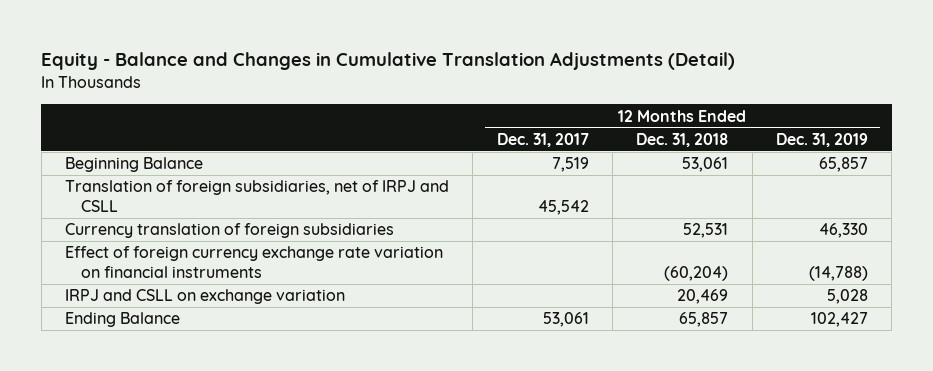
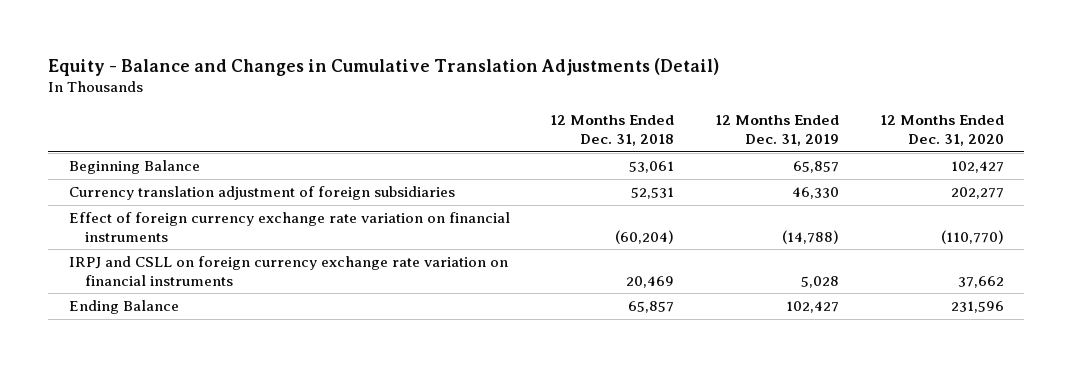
- | 12 Months Ended Dec. 31, 2017 | 12 Months Ended Dec. 31, 2018 | 12 Months Ended Dec. 31, 2019
+ | 12 Months Ended Dec. 31, 2018 | 12 Months Ended Dec. 31, 2019 | 12 Months Ended Dec. 31, 2020
- Translation of foreign subsidiaries, net of IRPJ and CSLL | 45,542 | |
- Currency translation of foreign subsidiaries | | 52,531 | 46,330
+ Currency translation adjustment of foreign subsidiaries | 52,531 | 46,330 | 202,277
- IRPJ and CSLL on exchange variation | | 20,469 | 5,028
+ IRPJ and CSLL on foreign currency exchange rate variation on financial instruments | 20,469 | 5,028 | 37,662

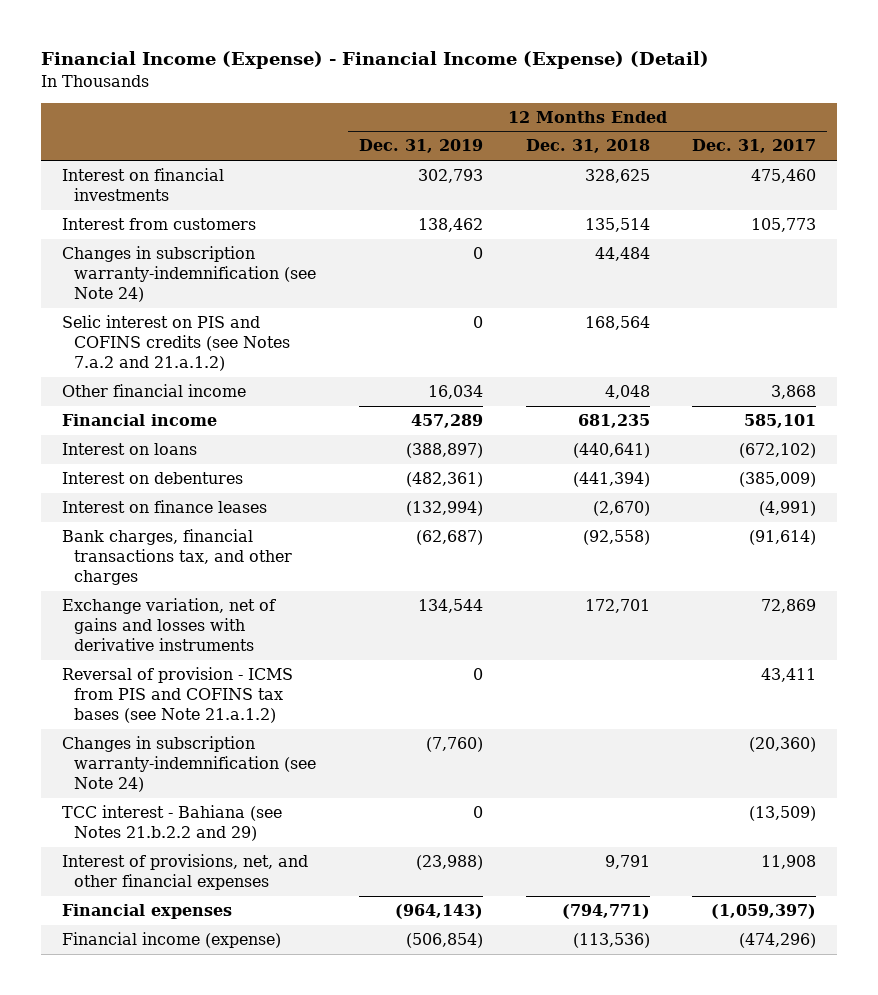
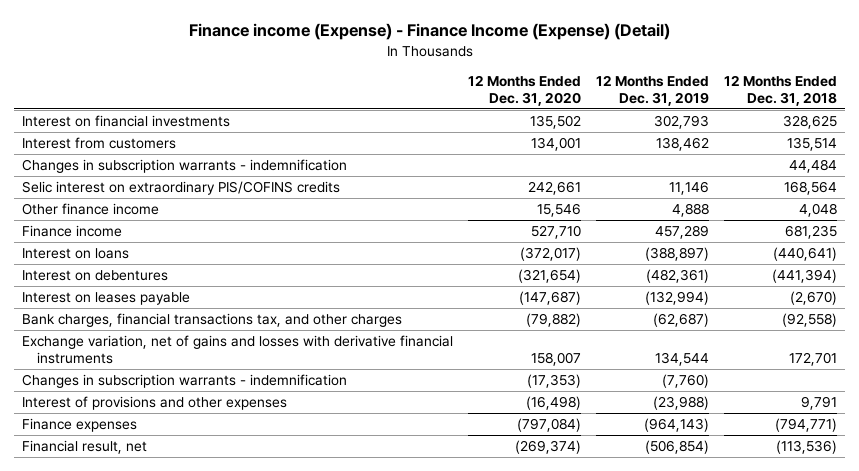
- Financial Income (Expense) - Financial Income (Expense) (Detail)
+ Finance income (Expense) - Finance Income (Expense) (Detail)
- | 12 Months Ended Dec. 31, 2019 | 12 Months Ended Dec. 31, 2018 | 12 Months Ended Dec. 31, 2017
+ | 12 Months Ended Dec. 31, 2020 | 12 Months Ended Dec. 31, 2019 | 12 Months Ended Dec. 31, 2018
- Changes in subscription warranty-indemnification (see Note 24) | 0 | 44,484 |
- Selic interest on PIS and COFINS credits (see Notes 7.a.2 and 21.a.1.2) | 0 | 168,564 |
- Other financial income | 16,034 | 4,048 | 3,868
- Financial income | 457,289 | 681,235 | 585,101
+ Changes in subscription warrants - indemnification | | | 44,484
+ Selic interest on extraordinary PIS/COFINS credits | 242,661 | 11,146 | 168,564
+ Other finance income | 15,546 | 4,888 | 4,048
+ Finance income | 527,710 | 457,289 | 681,235
- Interest on finance leases | (132,994) | (2,670) | (4,991)
+ Interest on leases payable | (147,687) | (132,994) | (2,670)
- Exchange variation, net of gains and losses with derivative instruments | 134,544 | 172,701 | 72,869
- Reversal of provision - ICMS from PIS and COFINS tax bases (see Note 21.a.1.2) | 0 | | 43,411
- Changes in subscription warranty-indemnification (see Note 24) | (7,760) | | (20,360)
- TCC interest - Bahiana (see Notes 21.b.2.2 and 29) | 0 | | (13,509)
- Interest of provisions, net, and other financial expenses | (23,988) | 9,791 | 11,908
- Financial expenses | (964,143) | (794,771) | (1,059,397)
- Financial income (expense) | (506,854) | (113,536) | (474,296)
+ Exchange variation, net of gains and losses with derivative financial instruments | 158,007 | 134,544 | 172,701
+ Changes in subscription warrants - indemnification | (17,353) | (7,760) |
+ Interest of provisions and other expenses | (16,498) | (23,988) | 9,791
+ Finance expenses | (797,084) | (964,143) | (794,771)
+ Financial result, net | (269,374) | (506,854) | (113,536)

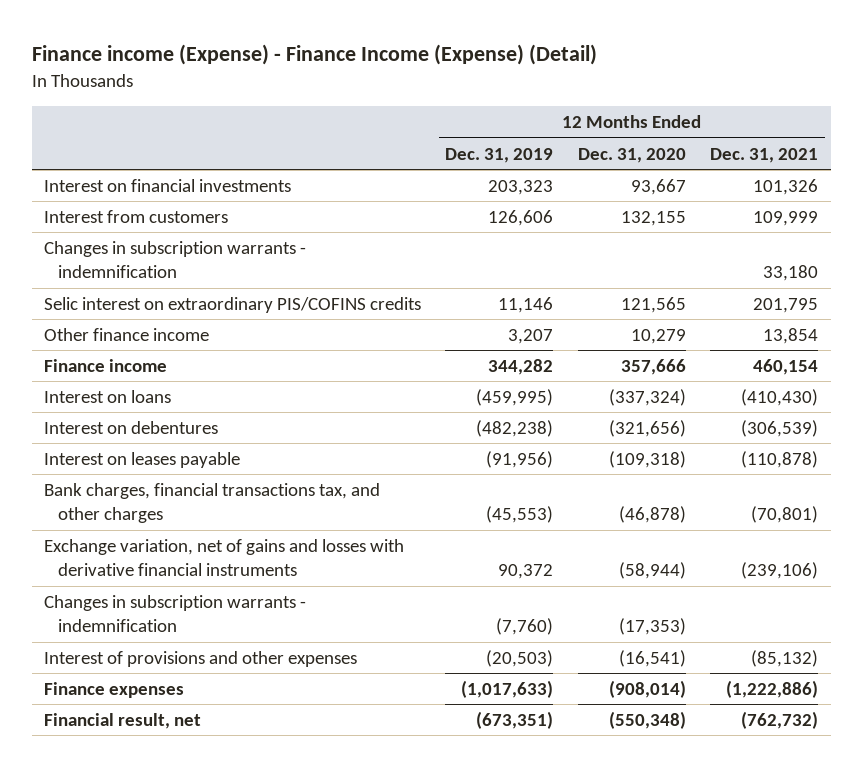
- | 12 Months Ended Dec. 31, 2020 | 12 Months Ended Dec. 31, 2019 | 12 Months Ended Dec. 31, 2018
+ | 12 Months Ended Dec. 31, 2019 | 12 Months Ended Dec. 31, 2020 | 12 Months Ended Dec. 31, 2021
- Interest on financial investments | 135,502 | 302,793 | 328,625
- Interest from customers | 134,001 | 138,462 | 135,514
+ Interest on financial investments | 203,323 | 93,667 | 101,326
+ Interest from customers | 126,606 | 132,155 | 109,999
- Selic interest on extraordinary PIS/COFINS credits | 242,661 | 11,146 | 168,564
- Other finance income | 15,546 | 4,888 | 4,048
- Finance income | 527,710 | 457,289 | 681,235
- Interest on loans | (372,017) | (388,897) | (440,641)
- Interest on debentures | (321,654) | (482,361) | (441,394)
- Interest on leases payable | (147,687) | (132,994) | (2,670)
- Bank charges, financial transactions tax, and other charges | (79,882) | (62,687) | (92,558)
- Exchange variation, net of gains and losses with derivative financial instruments | 158,007 | 134,544 | 172,701
+ Selic interest on extraordinary PIS/COFINS credits | 11,146 | 121,565 | 201,795
+ Other finance income | 3,207 | 10,279 | 13,854
+ Finance income | 344,282 | 357,666 | 460,154
+ Interest on loans | (459,995) | (337,324) | (410,430)
+ Interest on debentures | (482,238) | (321,656) | (306,539)
+ Interest on leases payable | (91,956) | (109,318) | (110,878)
+ Bank charges, financial transactions tax, and other charges | (45,553) | (46,878) | (70,801)
+ Exchange variation, net of gains and losses with derivative financial instruments | 90,372 | (58,944) | (239,106)
- Interest of provisions and other expenses | (16,498) | (23,988) | 9,791
- Finance expenses | (797,084) | (964,143) | (794,771)
- Financial result, net | (269,374) | (506,854) | (113,536)
+ Interest of provisions and other expenses | (20,503) | (16,541) | (85,132)
+ Finance expenses | (1,017,633) | (908,014) | (1,222,886)
+ Financial result, net | (673,351) | (550,348) | (762,732)

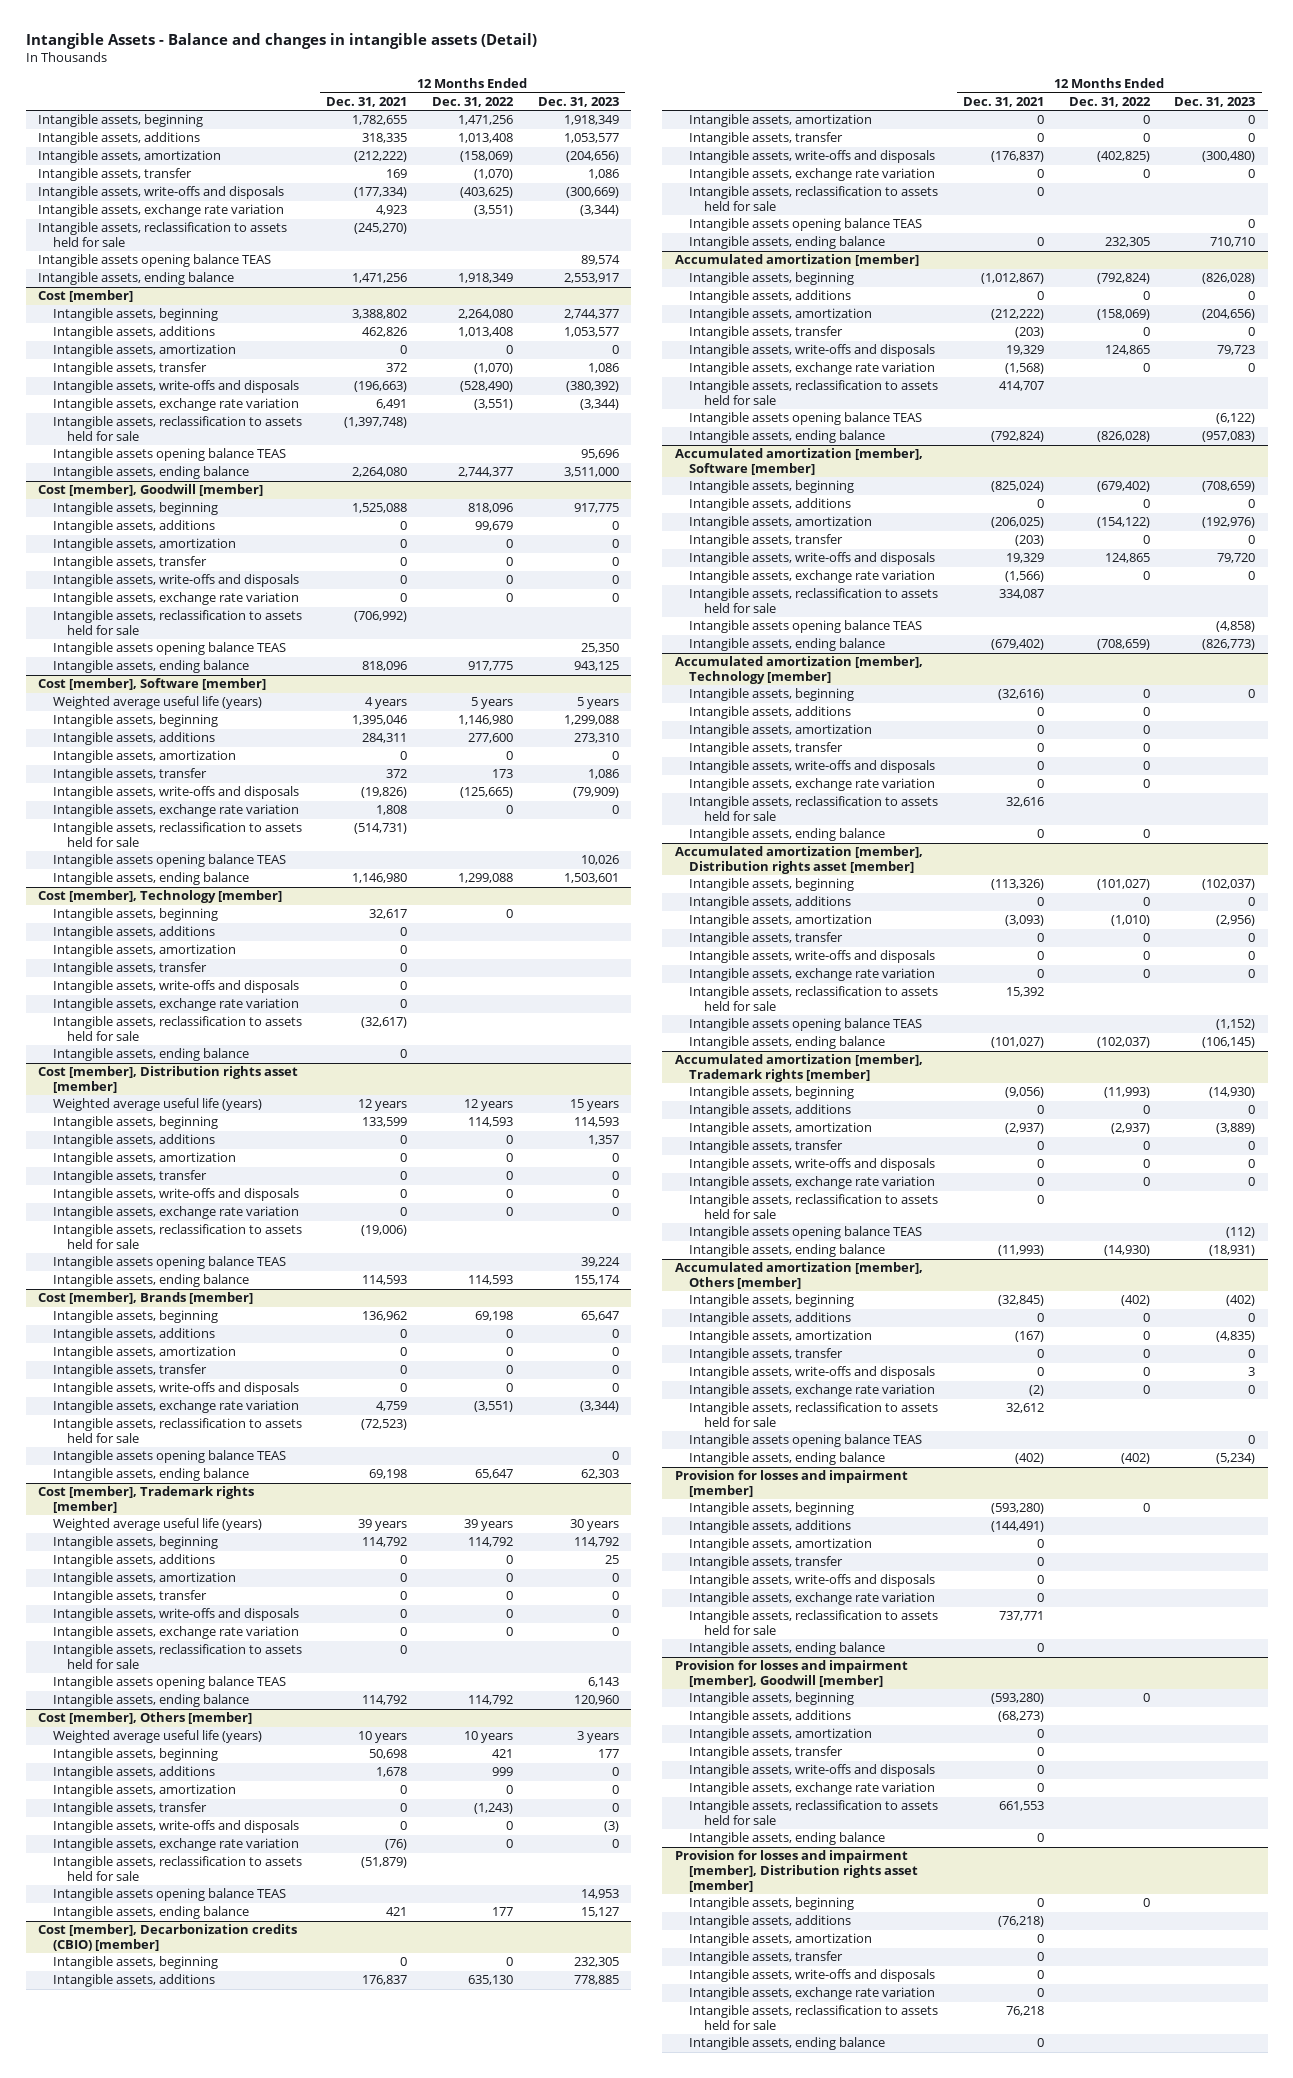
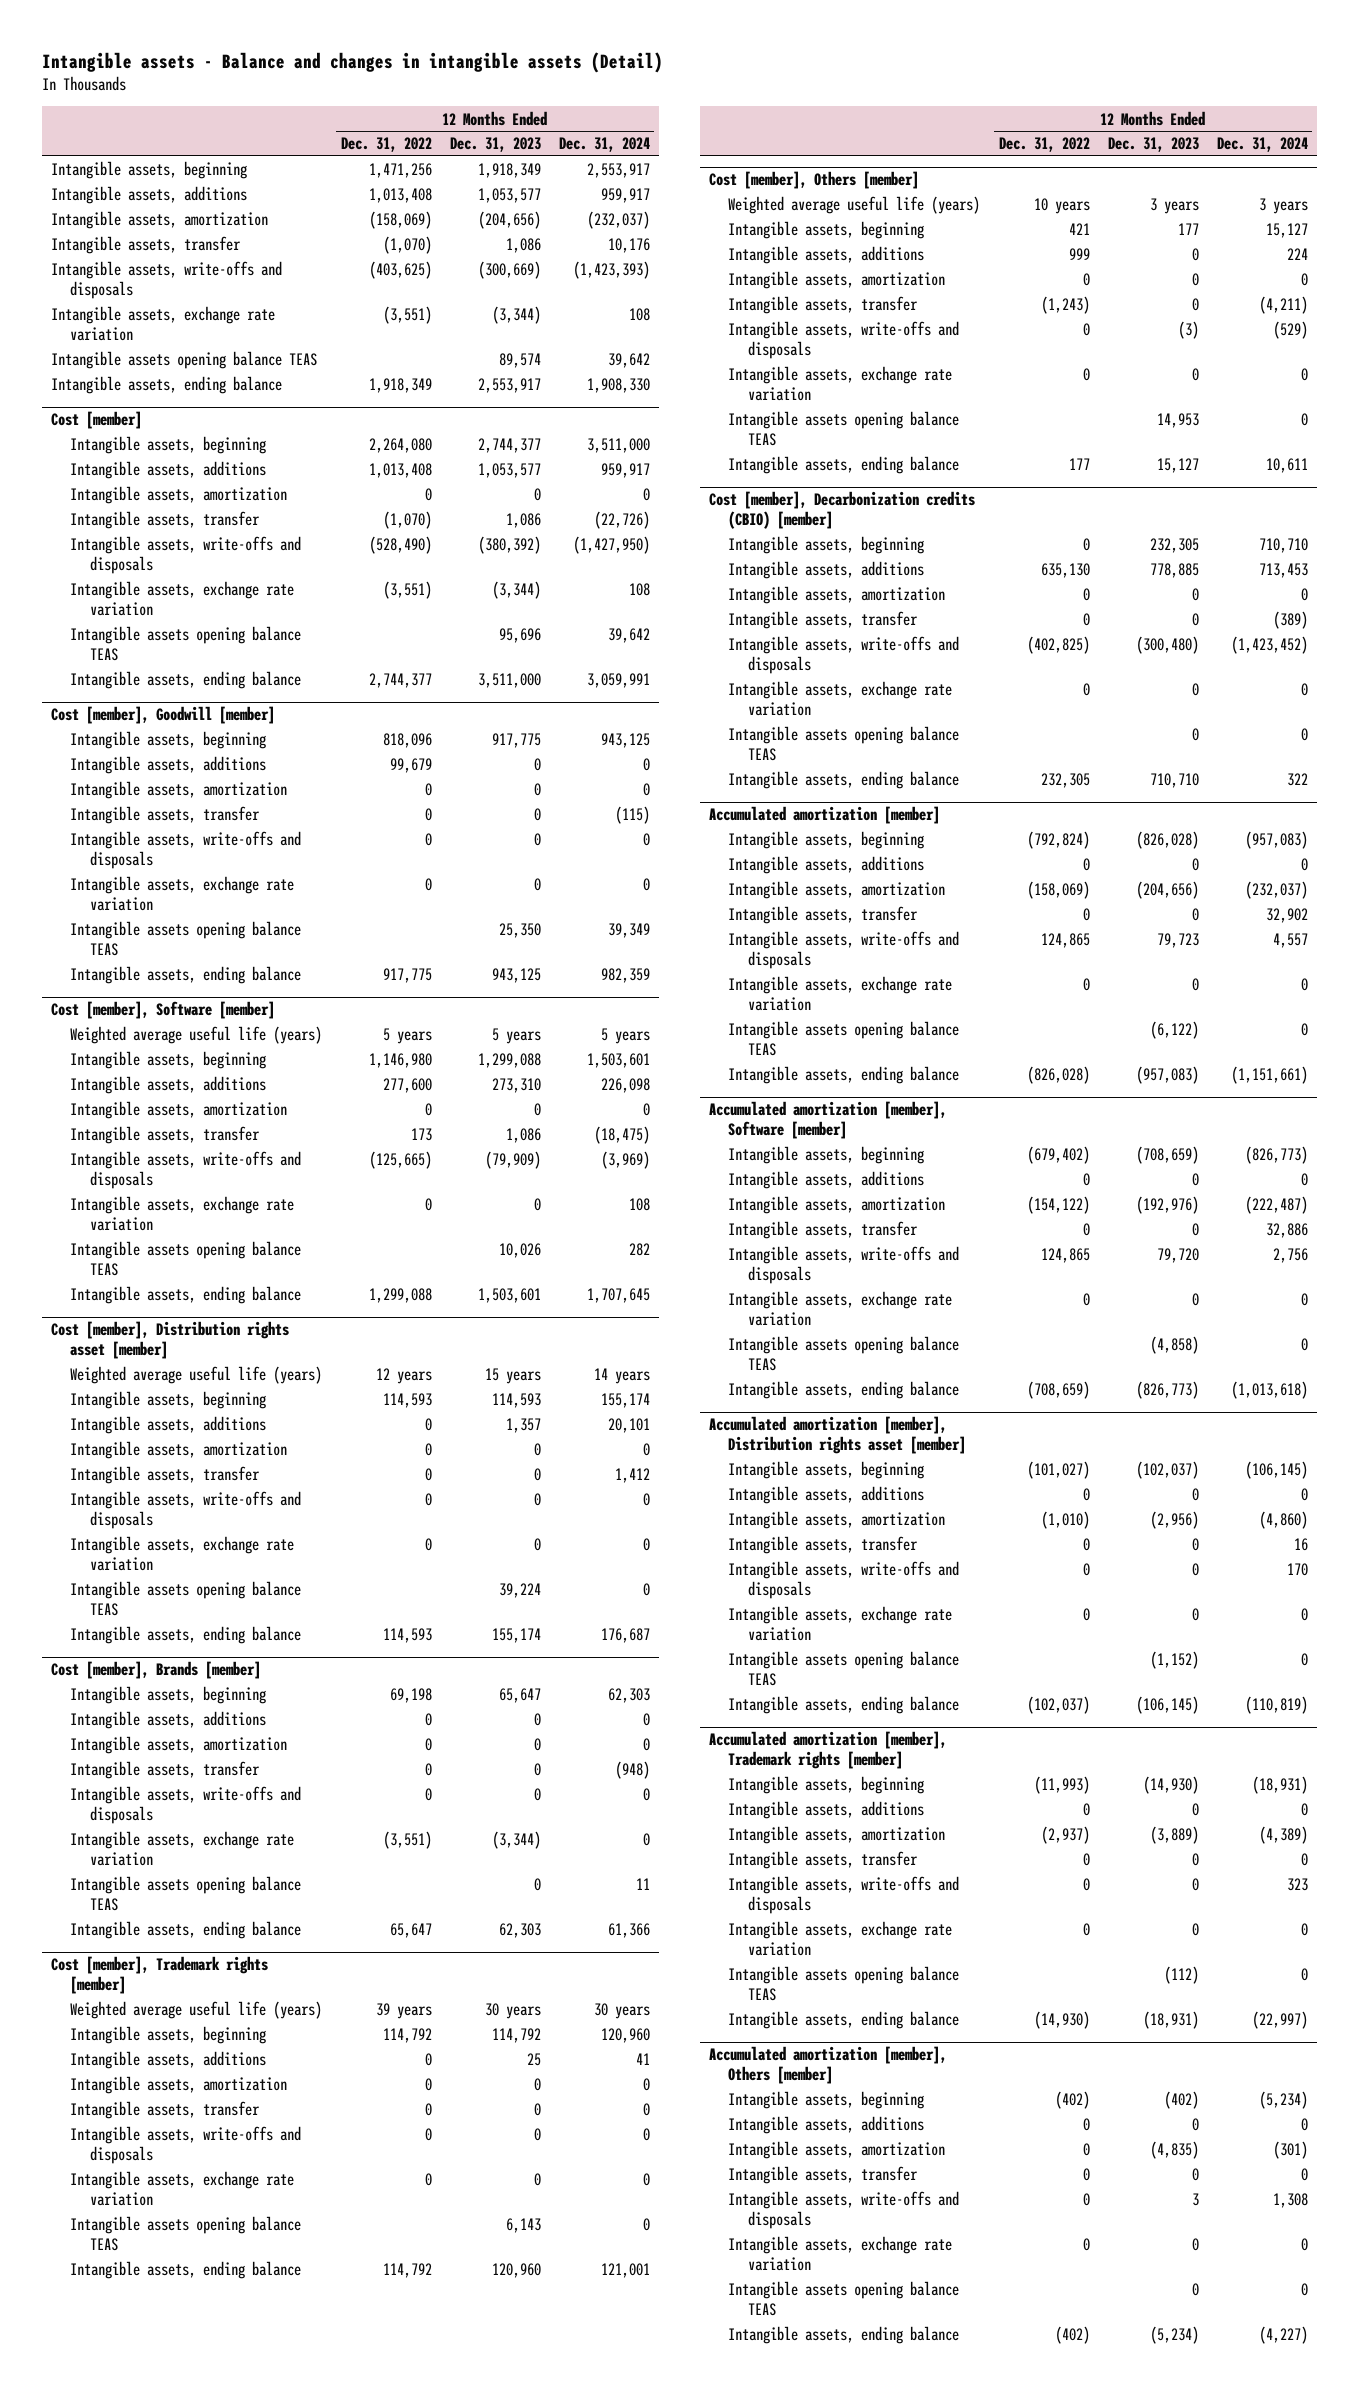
- Intangible Assets - Balance and changes in intangible assets (Detail)
+ Intangible assets - Balance and changes in intangible assets (Detail)
- | 12 Months Ended Dec. 31, 2021 | 12 Months Ended Dec. 31, 2022 | 12 Months Ended Dec. 31, 2023
+ | 12 Months Ended Dec. 31, 2022 | 12 Months Ended Dec. 31, 2023 | 12 Months Ended Dec. 31, 2024
- Intangible assets, reclassification to assets held for sale | (245,270) | |
@ Cost [member]
- Intangible assets, reclassification to assets held for sale | (1,397,748) | |
@ Cost [member], Goodwill [member]
- Intangible assets, reclassification to assets held for sale | (706,992) | |
@ Cost [member], Software [member]
- Intangible assets, reclassification to assets held for sale | (514,731) | |
- Cost [member], Technology [member]
- Intangible assets, beginning | 32,617 | 0 |
- Intangible assets, additions | 0 | |
- Intangible assets, amortization | 0 | |
- Intangible assets, transfer | 0 | |
- Intangible assets, write-offs and disposals | 0 | |
- Intangible assets, exchange rate variation | 0 | |
- Intangible assets, reclassification to assets held for sale | (32,617) | |
- Intangible assets, ending balance | 0 | |
@ Cost [member], Distribution rights asset [member]
- Intangible assets, reclassification to assets held for sale | (19,006) | |
@ Cost [member], Brands [member]
- Intangible assets, reclassification to assets held for sale | (72,523) | |
@ Cost [member], Trademark rights [member]
- Intangible assets, reclassification to assets held for sale | 0 | |
@ Cost [member], Others [member]
- Intangible assets, reclassification to assets held for sale | (51,879) | |
@ Cost [member], Decarbonization credits (CBIO) [member]
- Intangible assets, reclassification to assets held for sale | 0 | |
@ Accumulated amortization [member]
- Intangible assets, reclassification to assets held for sale | 414,707 | |
@ Accumulated amortization [member], Software [member]
- Intangible assets, reclassification to assets held for sale | 334,087 | |
- Accumulated amortization [member], Technology [member]
- Intangible assets, beginning | (32,616) | 0 | 0
- Intangible assets, additions | 0 | 0 |
- Intangible assets, amortization | 0 | 0 |
- Intangible assets, transfer | 0 | 0 |
- Intangible assets, write-offs and disposals | 0 | 0 |
- Intangible assets, exchange rate variation | 0 | 0 |
- Intangible assets, reclassification to assets held for sale | 32,616 | |
- Intangible assets, ending balance | 0 | 0 |
@ Accumulated amortization [member], Distribution rights asset [member]
- Intangible assets, reclassification to assets held for sale | 15,392 | |
@ Accumulated amortization [member], Trademark rights [member]
- Intangible assets, reclassification to assets held for sale | 0 | |
@ Accumulated amortization [member], Others [member]
- Intangible assets, reclassification to assets held for sale | 32,612 | |
- Provision for losses and impairment [member]
- Intangible assets, beginning | (593,280) | 0 |
- Intangible assets, additions | (144,491) | |
- Intangible assets, amortization | 0 | |
- Intangible assets, transfer | 0 | |
- Intangible assets, write-offs and disposals | 0 | |
- Intangible assets, exchange rate variation | 0 | |
- Intangible assets, reclassification to assets held for sale | 737,771 | |
- Intangible assets, ending balance | 0 | |
- Provision for losses and impairment [member], Goodwill [member]
- Intangible assets, beginning | (593,280) | 0 |
- Intangible assets, additions | (68,273) | |
- Intangible assets, amortization | 0 | |
- Intangible assets, transfer | 0 | |
- Intangible assets, write-offs and disposals | 0 | |
- Intangible assets, exchange rate variation | 0 | |
- Intangible assets, reclassification to assets held for sale | 661,553 | |
- Intangible assets, ending balance | 0 | |
- Provision for losses and impairment [member], Distribution rights asset [member]
- Intangible assets, beginning | 0 | 0 |
- Intangible assets, additions | (76,218) | |
- Intangible assets, amortization | 0 | |
- Intangible assets, transfer | 0 | |
- Intangible assets, write-offs and disposals | 0 | |
- Intangible assets, exchange rate variation | 0 | |
- Intangible assets, reclassification to assets held for sale | 76,218 | |
- Intangible assets, ending balance | 0 | |

